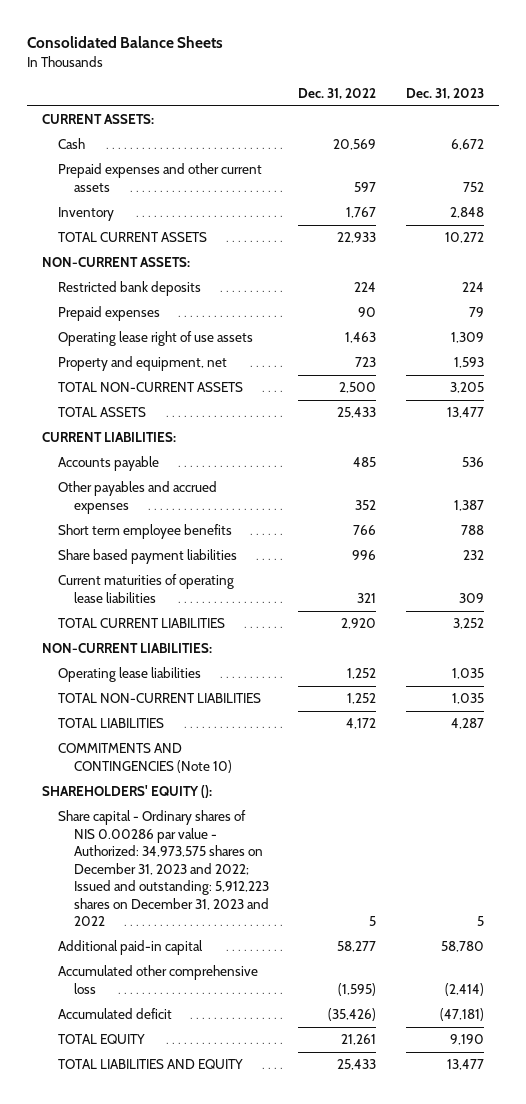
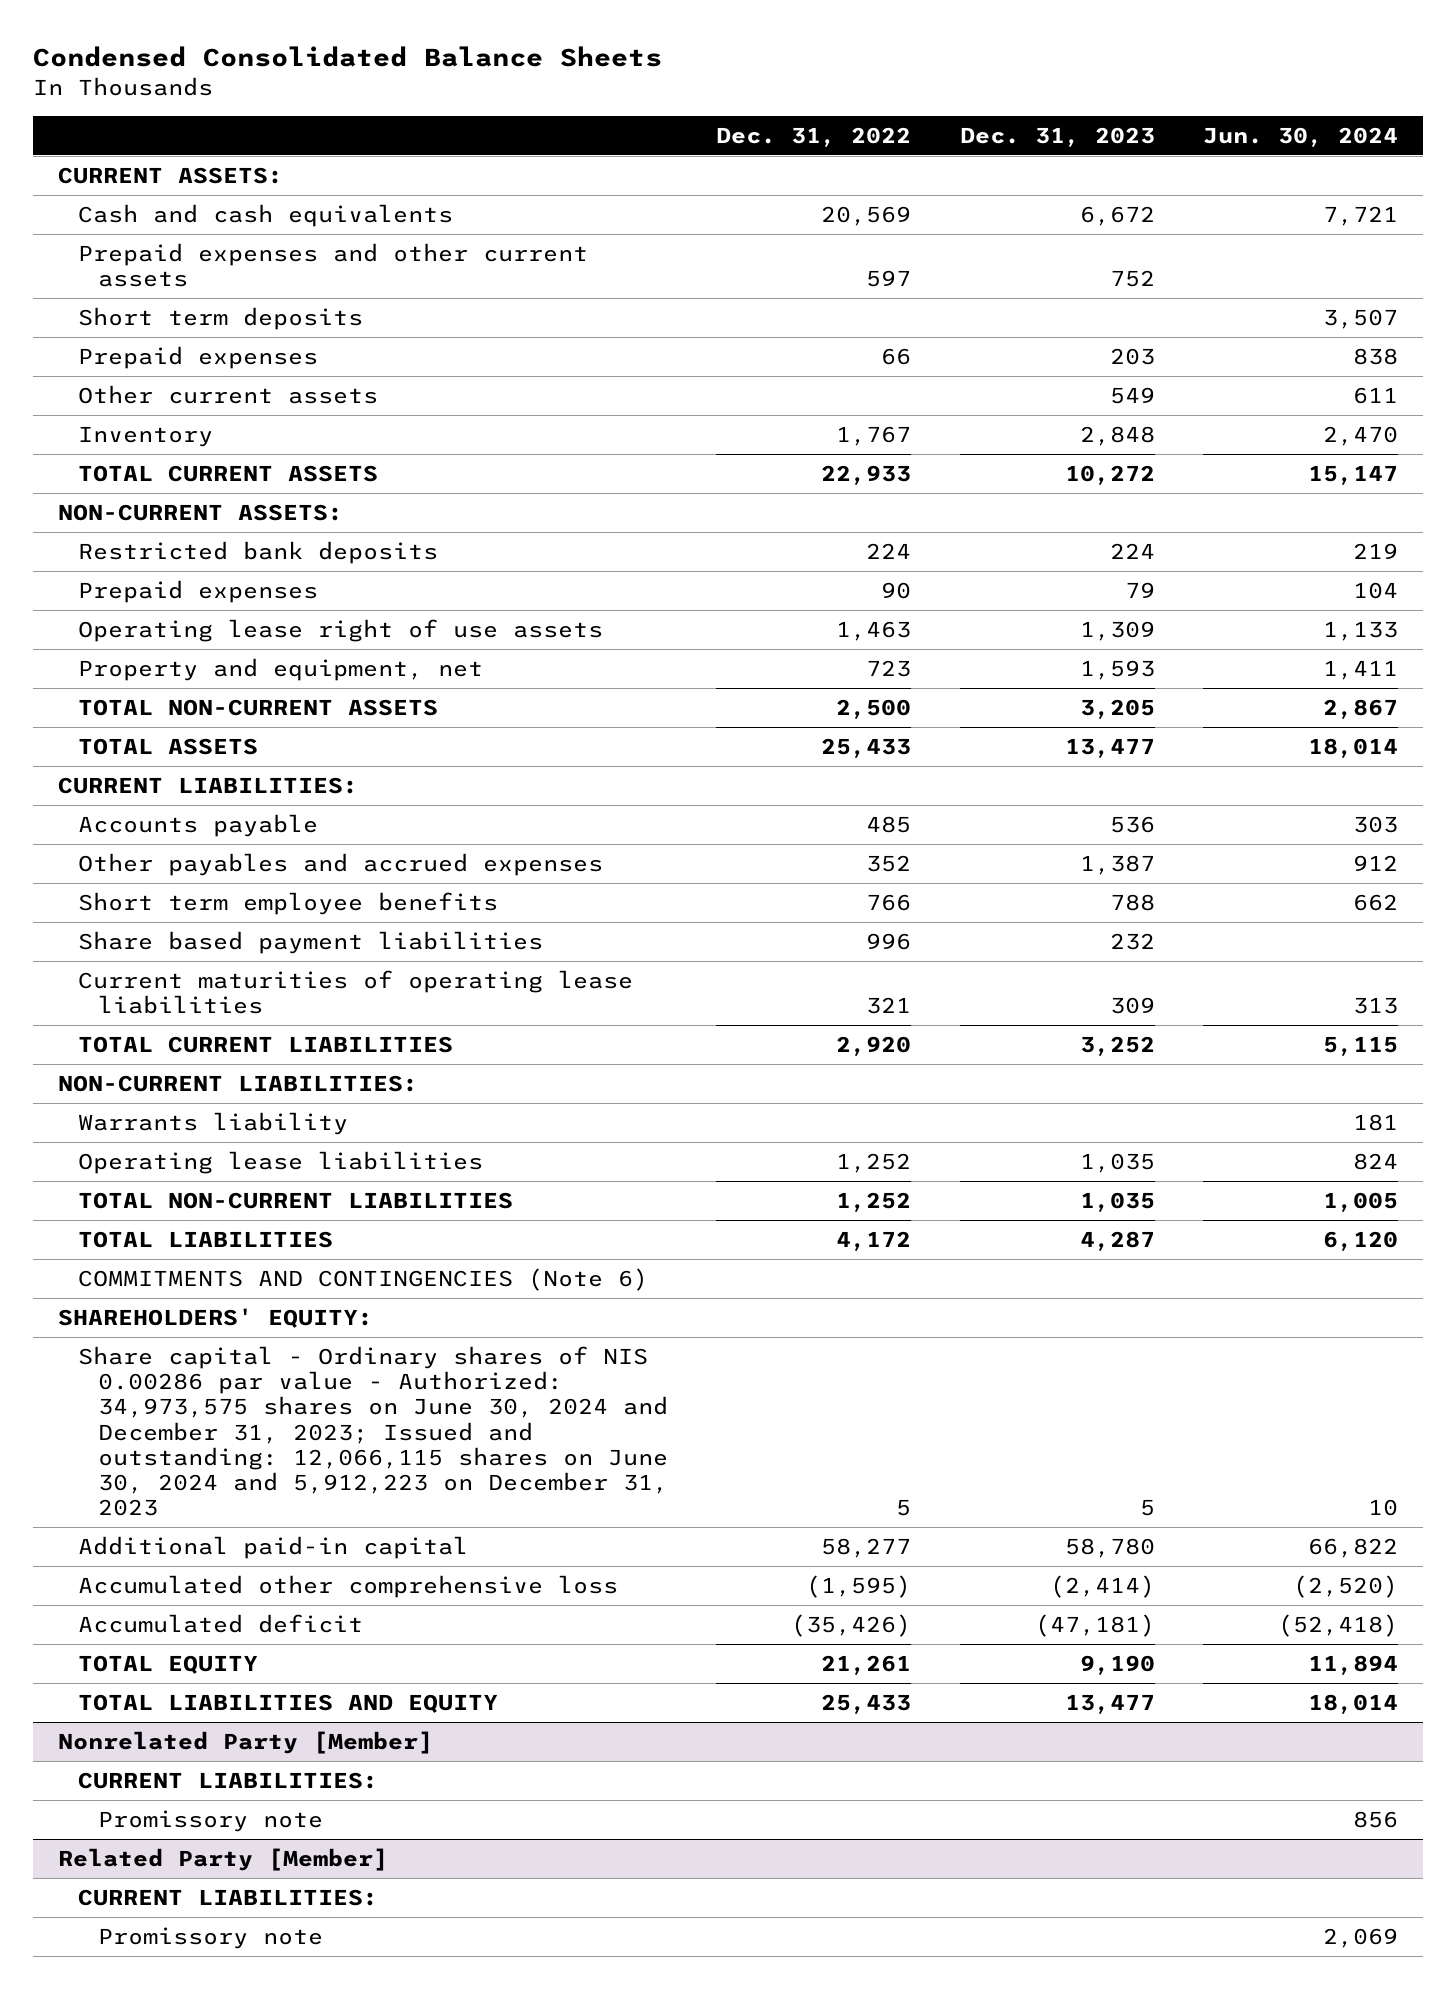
- Consolidated Balance Sheets
+ Condensed Consolidated Balance Sheets
- | Dec. 31, 2022 | Dec. 31, 2023
+ | Dec. 31, 2022 | Dec. 31, 2023 | Jun. 30, 2024
- Cash | 20,569 | 6,672
+ Cash and cash equivalents | 20,569 | 6,672 | 7,721
+ Short term deposits | | | 3,507
+ Prepaid expenses | 66 | 203 | 838
+ Other current assets | | 549 | 611
+ Warrants liability | | | 181
- COMMITMENTS AND CONTINGENCIES (Note 10)
- SHAREHOLDERS' EQUITY ():
- Share capital - Ordinary shares of NIS 0.00286 par value - Authorized: 34,973,575 shares on December 31, 2023 and 2022; Issued and outstanding: 5,912,223 shares on December 31, 2023 and 2022 | 5 | 5
+ COMMITMENTS AND CONTINGENCIES (Note 6)
+ SHAREHOLDERS' EQUITY:
+ Share capital - Ordinary shares of NIS 0.00286 par value - Authorized: 34,973,575 shares on June 30, 2024 and December 31, 2023; Issued and outstanding: 12,066,115 shares on June 30, 2024 and 5,912,223 on December 31, 2023 | 5 | 5 | 10
+ Nonrelated Party [Member]
+ CURRENT LIABILITIES:
+ Promissory note | | | 856
+ Related Party [Member]
+ CURRENT LIABILITIES:
+ Promissory note | | | 2,069

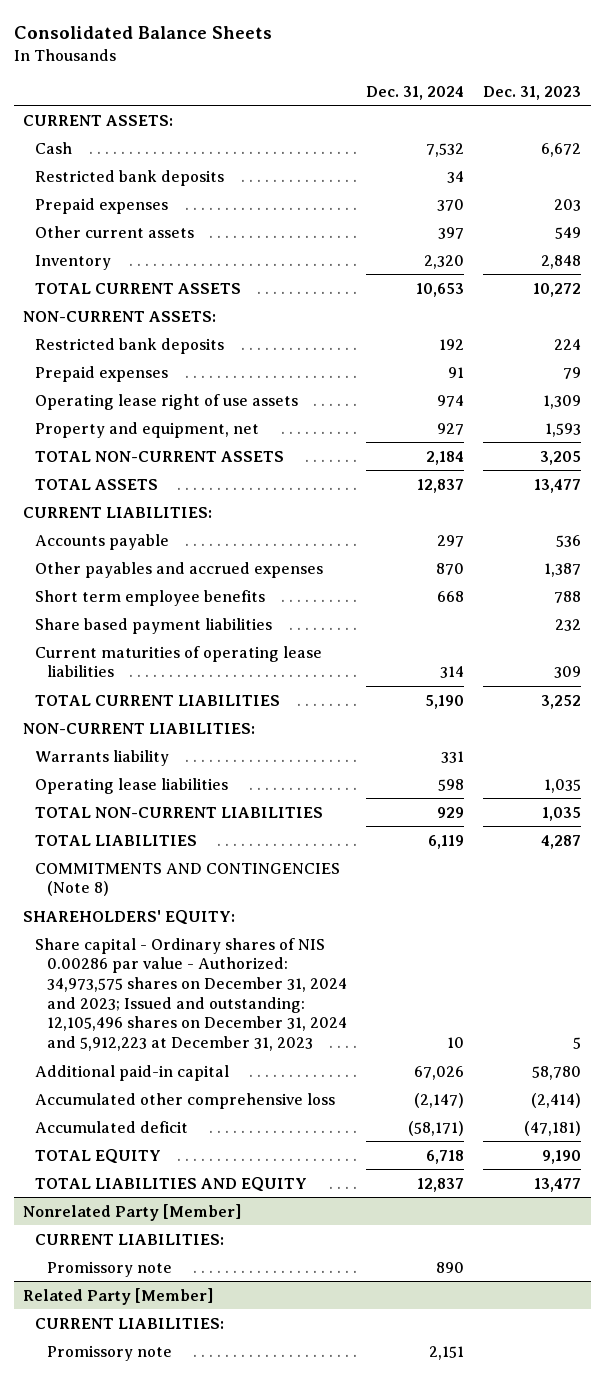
- Condensed Consolidated Balance Sheets
+ Consolidated Balance Sheets
- | Dec. 31, 2022 | Dec. 31, 2023 | Jun. 30, 2024
+ | Dec. 31, 2024 | Dec. 31, 2023
- Cash and cash equivalents | 20,569 | 6,672 | 7,721
- Prepaid expenses and other current assets | 597 | 752 |
- Short term deposits | | | 3,507
+ Cash | 7,532 | 6,672
+ Restricted bank deposits | 34 |
- COMMITMENTS AND CONTINGENCIES (Note 6)
+ COMMITMENTS AND CONTINGENCIES (Note 8)
- Share capital - Ordinary shares of NIS 0.00286 par value - Authorized: 34,973,575 shares on June 30, 2024 and December 31, 2023; Issued and outstanding: 12,066,115 shares on June 30, 2024 and 5,912,223 on December 31, 2023 | 5 | 5 | 10
+ Share capital - Ordinary shares of NIS 0.00286 par value - Authorized: 34,973,575 shares on December 31, 2024 and 2023; Issued and outstanding: 12,105,496 shares on December 31, 2024 and 5,912,223 at December 31, 2023 | 10 | 5

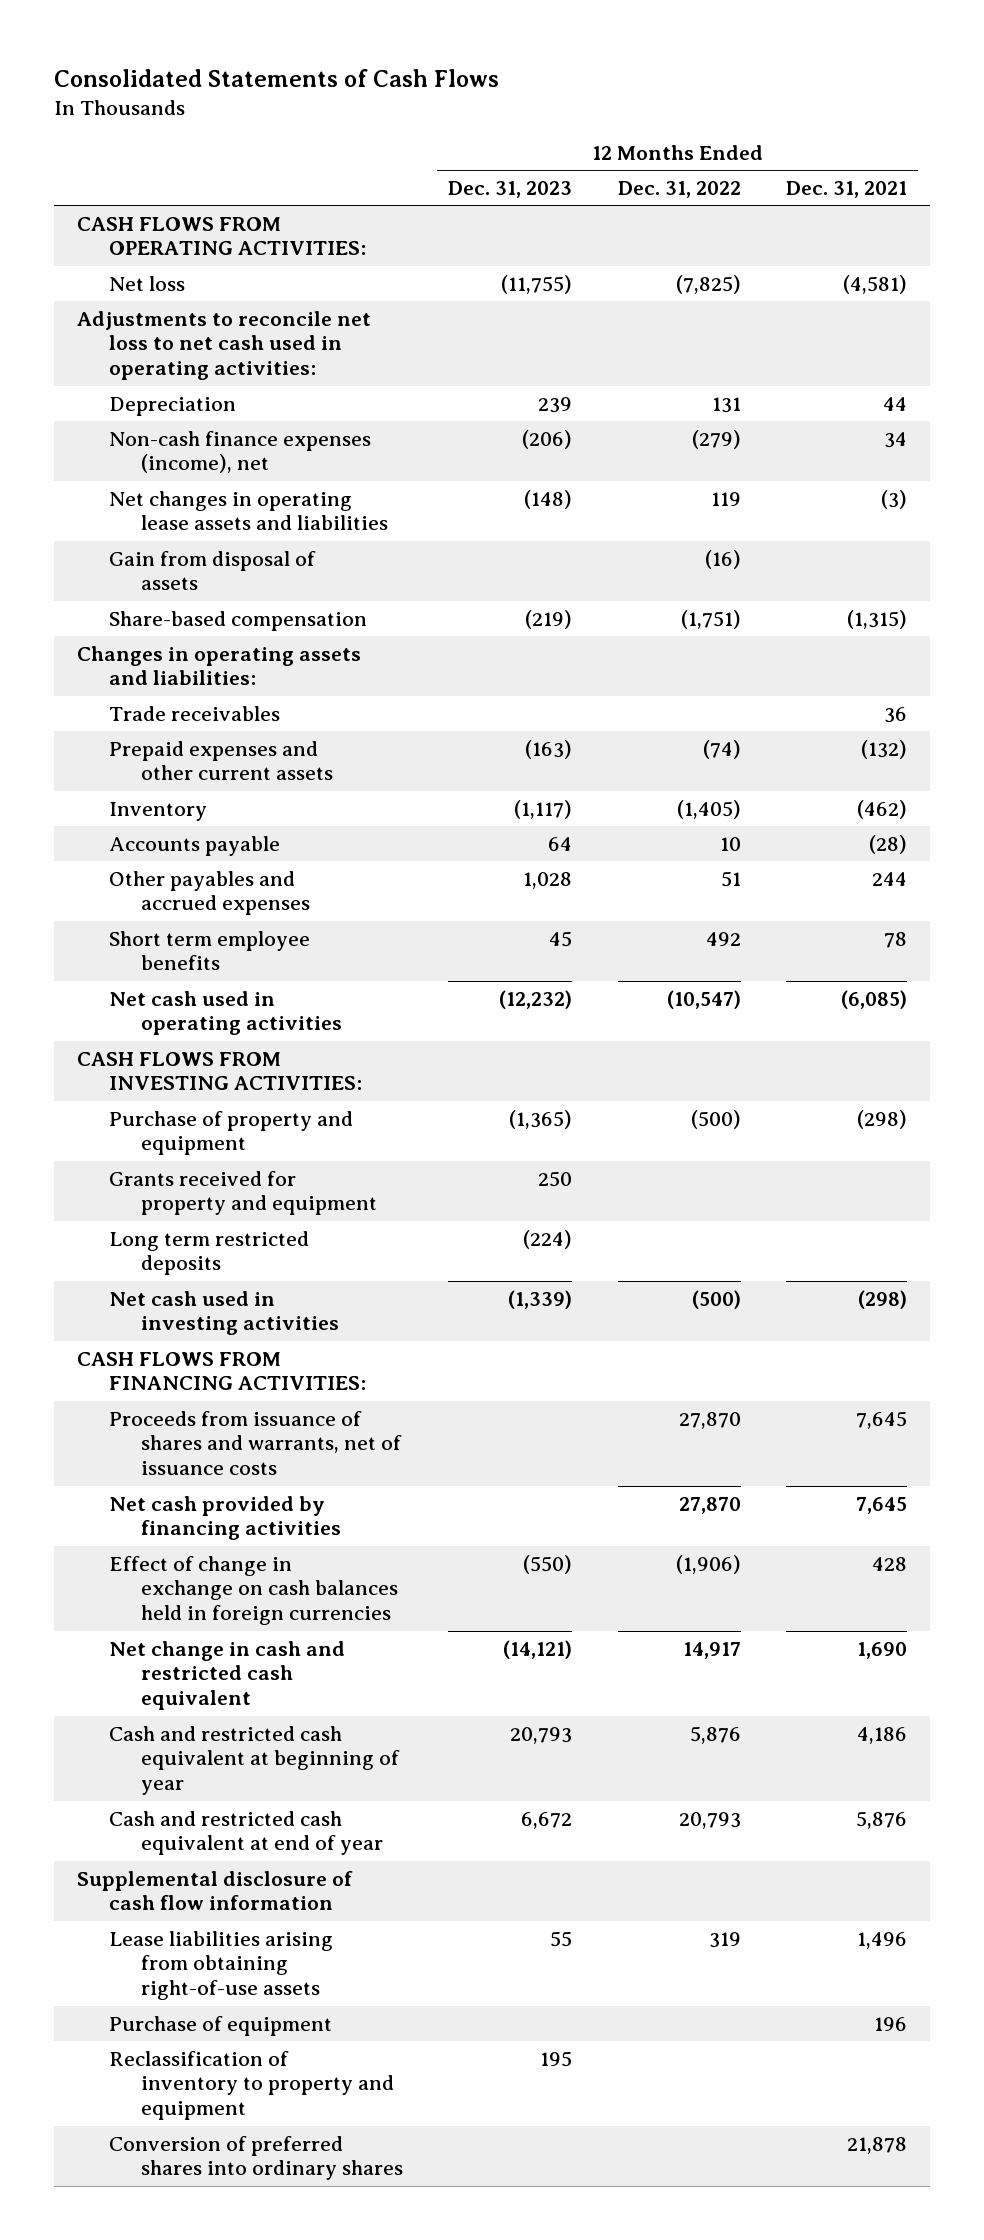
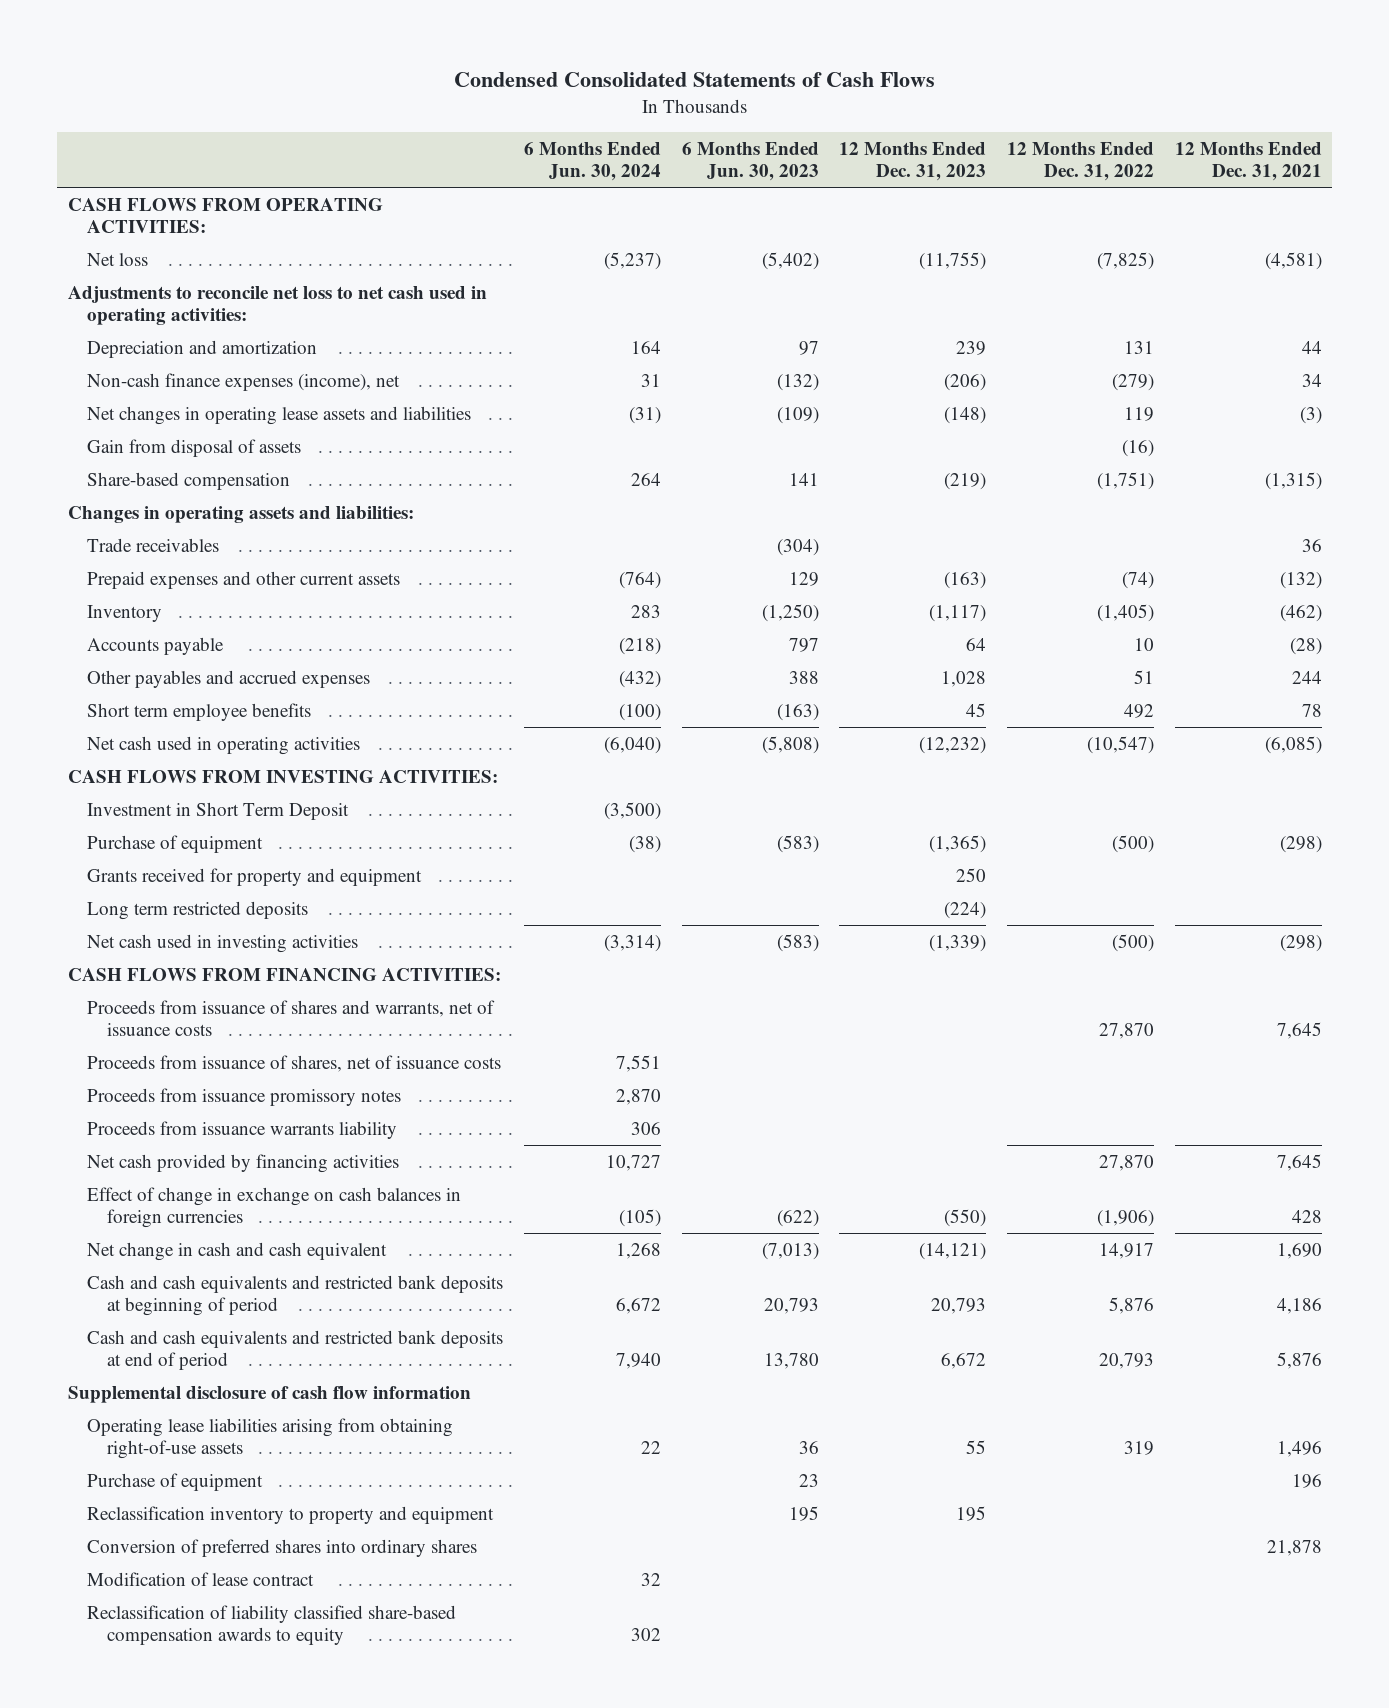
- Consolidated Statements of Cash Flows
+ Condensed Consolidated Statements of Cash Flows
- | 12 Months Ended Dec. 31, 2023 | 12 Months Ended Dec. 31, 2022 | 12 Months Ended Dec. 31, 2021
+ | 6 Months Ended Jun. 30, 2024 | 6 Months Ended Jun. 30, 2023 | 12 Months Ended Dec. 31, 2023 | 12 Months Ended Dec. 31, 2022 | 12 Months Ended Dec. 31, 2021
- Depreciation | 239 | 131 | 44
+ Depreciation and amortization | 164 | 97 | 239 | 131 | 44
- Purchase of property and equipment | (1,365) | (500) | (298)
+ Investment in Short Term Deposit | (3,500) | | | |
+ Purchase of equipment | (38) | (583) | (1,365) | (500) | (298)
+ Proceeds from issuance of shares, net of issuance costs | 7,551 | | | |
+ Proceeds from issuance promissory notes | 2,870 | | | |
+ Proceeds from issuance warrants liability | 306 | | | |
- Effect of change in exchange on cash balances held in foreign currencies | (550) | (1,906) | 428
- Net change in cash and restricted cash equivalent | (14,121) | 14,917 | 1,690
- Cash and restricted cash equivalent at beginning of year | 20,793 | 5,876 | 4,186
- Cash and restricted cash equivalent at end of year | 6,672 | 20,793 | 5,876
+ Effect of change in exchange on cash balances in foreign currencies | (105) | (622) | (550) | (1,906) | 428
+ Net change in cash and cash equivalent | 1,268 | (7,013) | (14,121) | 14,917 | 1,690
+ Cash and cash equivalents and restricted bank deposits at beginning of period | 6,672 | 20,793 | 20,793 | 5,876 | 4,186
+ Cash and cash equivalents and restricted bank deposits at end of period | 7,940 | 13,780 | 6,672 | 20,793 | 5,876
- Lease liabilities arising from obtaining right-of-use assets | 55 | 319 | 1,496
+ Operating lease liabilities arising from obtaining right-of-use assets | 22 | 36 | 55 | 319 | 1,496
- Reclassification of inventory to property and equipment | 195 | |
+ Reclassification inventory to property and equipment | | 195 | 195 | |
+ Modification of lease contract | 32 | | | |
+ Reclassification of liability classified share-based compensation awards to equity | 302 | | | |

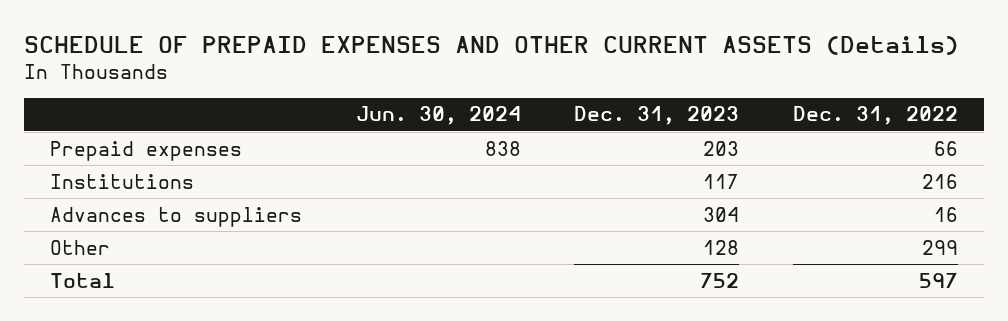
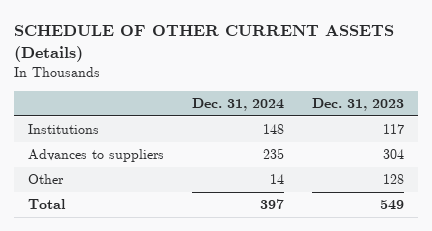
- SCHEDULE OF PREPAID EXPENSES AND OTHER CURRENT ASSETS (Details)
+ SCHEDULE OF OTHER CURRENT ASSETS (Details)
- | Jun. 30, 2024 | Dec. 31, 2023 | Dec. 31, 2022
+ | Dec. 31, 2024 | Dec. 31, 2023
- Prepaid expenses | 838 | 203 | 66
- Total | | 752 | 597
+ Total | 397 | 549

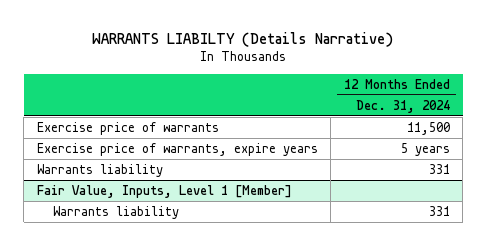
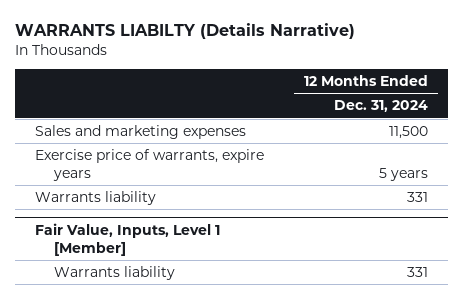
- Exercise price of warrants | 11,500
+ Sales and marketing expenses | 11,500

